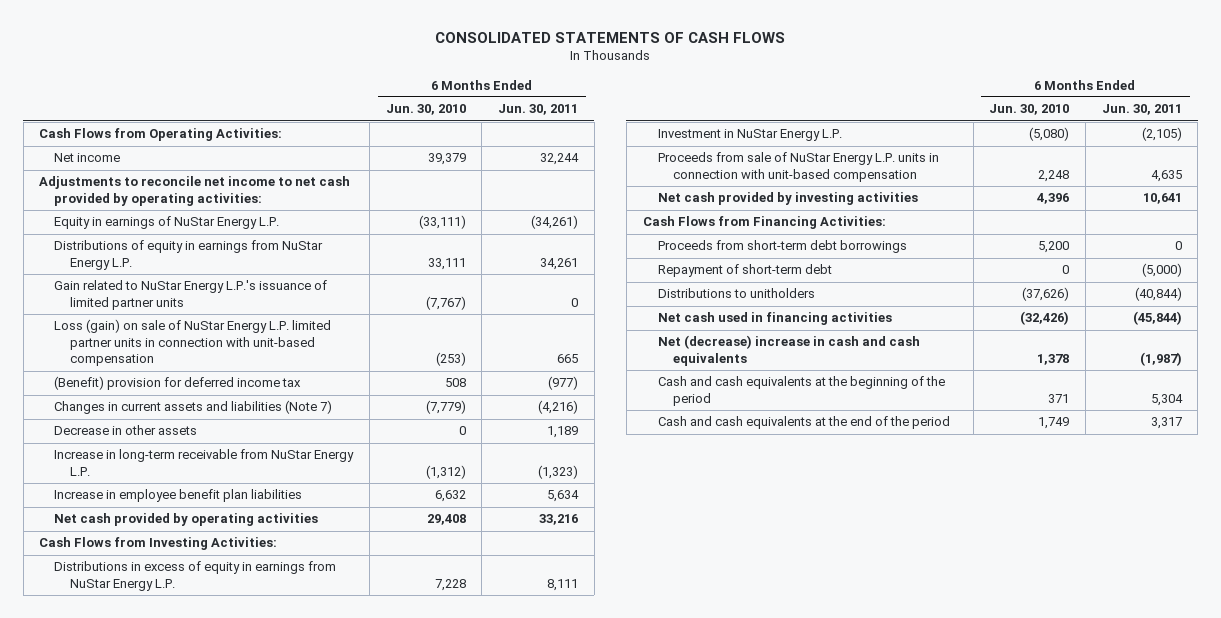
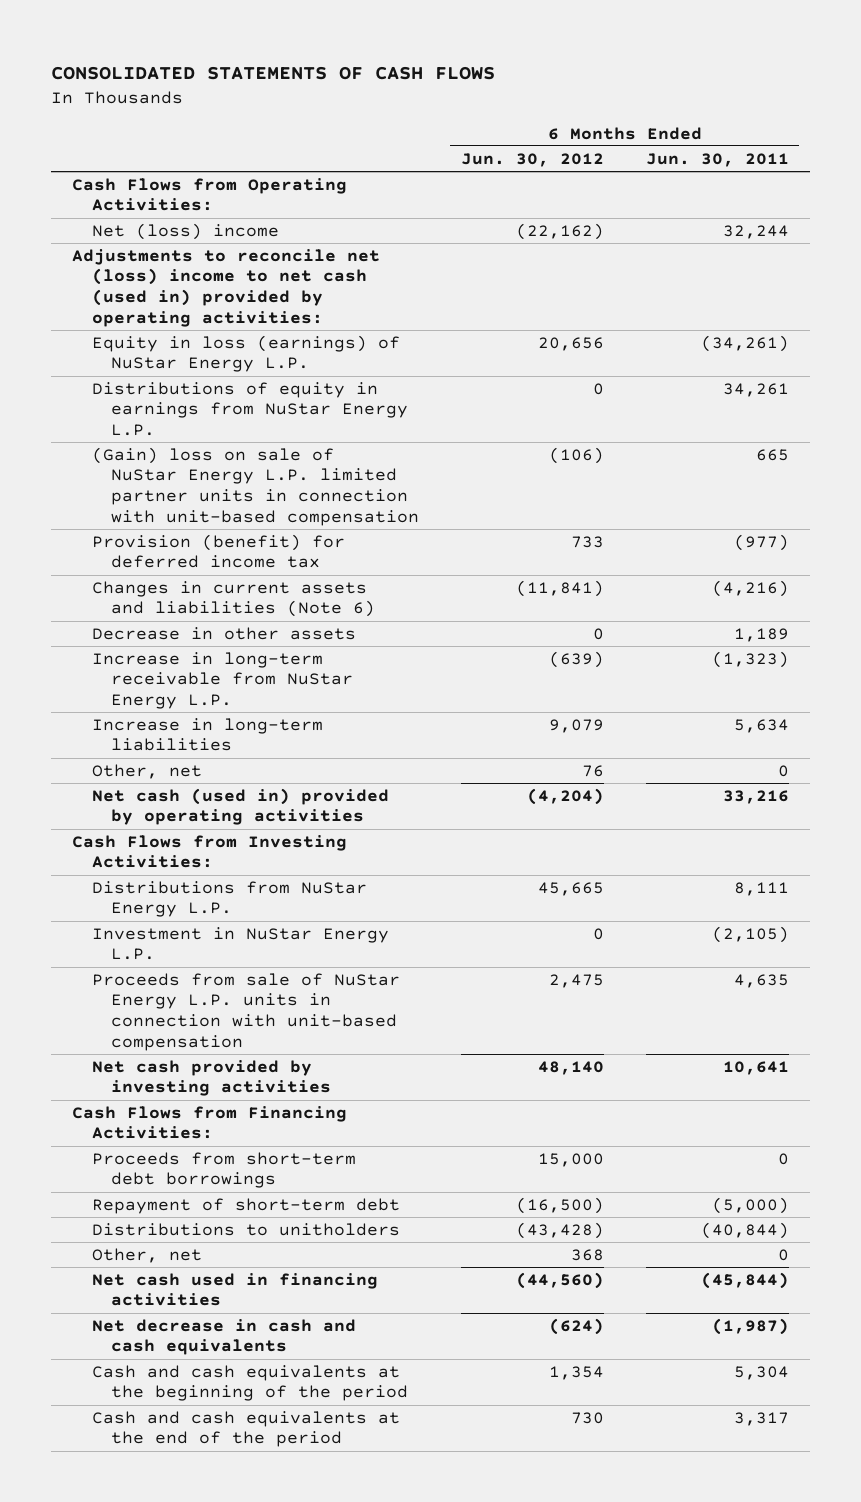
- | 6 Months Ended Jun. 30, 2010 | 6 Months Ended Jun. 30, 2011
+ | 6 Months Ended Jun. 30, 2012 | 6 Months Ended Jun. 30, 2011
- Net income | 39,379 | 32,244
- Adjustments to reconcile net income to net cash provided by operating activities:
- Equity in earnings of NuStar Energy L.P. | (33,111) | (34,261)
+ Net (loss) income | (22,162) | 32,244
+ Adjustments to reconcile net (loss) income to net cash (used in) provided by operating activities:
+ Equity in loss (earnings) of NuStar Energy L.P. | 20,656 | (34,261)
- Gain related to NuStar Energy L.P.'s issuance of limited partner units | (7,767) | 0
- Loss (gain) on sale of NuStar Energy L.P. limited partner units in connection with unit-based compensation | (253) | 665
- (Benefit) provision for deferred income tax | 508 | (977)
- Changes in current assets and liabilities (Note 7) | (7,779) | (4,216)
+ (Gain) loss on sale of NuStar Energy L.P. limited partner units in connection with unit-based compensation | (106) | 665
+ Provision (benefit) for deferred income tax | 733 | (977)
+ Changes in current assets and liabilities (Note 6) | (11,841) | (4,216)
- Increase in employee benefit plan liabilities | 6,632 | 5,634
- Net cash provided by operating activities | 29,408 | 33,216
+ Increase in long-term liabilities | 9,079 | 5,634
+ Other, net | 76 | 0
+ Net cash (used in) provided by operating activities | (4,204) | 33,216
- Distributions in excess of equity in earnings from NuStar Energy L.P. | 7,228 | 8,111
+ Distributions from NuStar Energy L.P. | 45,665 | 8,111
+ Other, net | 368 | 0
- Net (decrease) increase in cash and cash equivalents | 1,378 | (1,987)
+ Net decrease in cash and cash equivalents | (624) | (1,987)

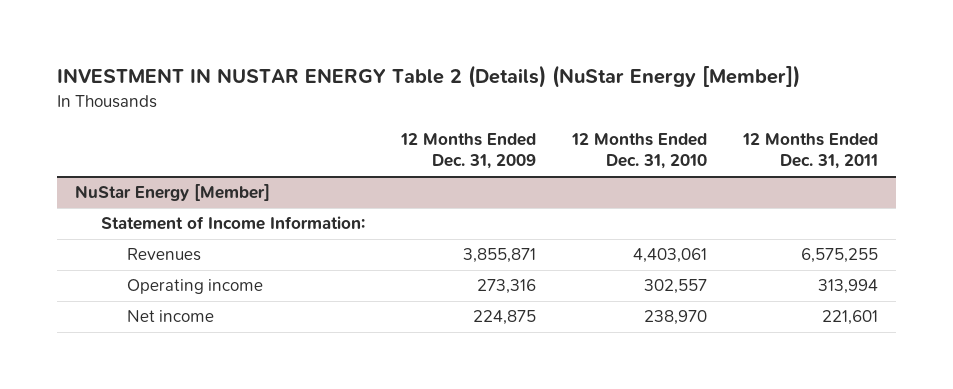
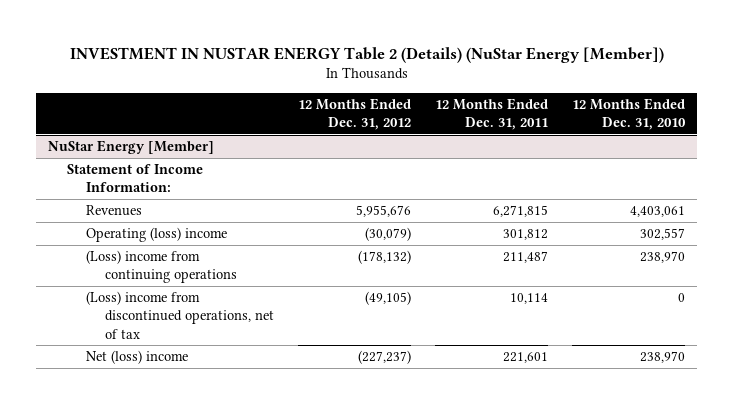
- | 12 Months Ended Dec. 31, 2009 | 12 Months Ended Dec. 31, 2010 | 12 Months Ended Dec. 31, 2011
+ | 12 Months Ended Dec. 31, 2012 | 12 Months Ended Dec. 31, 2011 | 12 Months Ended Dec. 31, 2010
@ NuStar Energy [Member]
- Revenues | 3,855,871 | 4,403,061 | 6,575,255
- Operating income | 273,316 | 302,557 | 313,994
- Net income | 224,875 | 238,970 | 221,601
+ Revenues | 5,955,676 | 6,271,815 | 4,403,061
+ Operating (loss) income | (30,079) | 301,812 | 302,557
+ (Loss) income from continuing operations | (178,132) | 211,487 | 238,970
+ (Loss) income from discontinued operations, net of tax | (49,105) | 10,114 | 0
+ Net (loss) income | (227,237) | 221,601 | 238,970

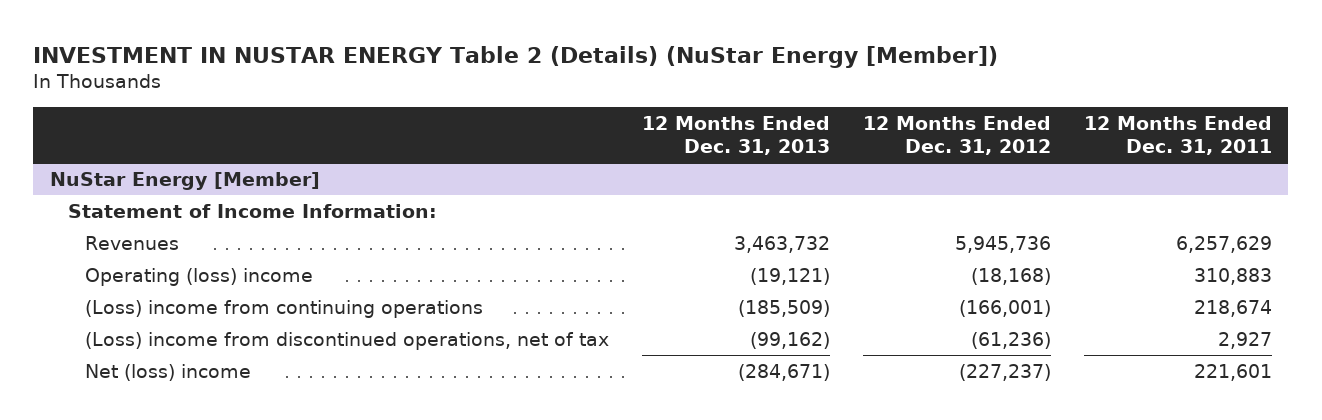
- | 12 Months Ended Dec. 31, 2012 | 12 Months Ended Dec. 31, 2011 | 12 Months Ended Dec. 31, 2010
+ | 12 Months Ended Dec. 31, 2013 | 12 Months Ended Dec. 31, 2012 | 12 Months Ended Dec. 31, 2011
@ NuStar Energy [Member]
- Revenues | 5,955,676 | 6,271,815 | 4,403,061
- Operating (loss) income | (30,079) | 301,812 | 302,557
- (Loss) income from continuing operations | (178,132) | 211,487 | 238,970
- (Loss) income from discontinued operations, net of tax | (49,105) | 10,114 | 0
+ Revenues | 3,463,732 | 5,945,736 | 6,257,629
+ Operating (loss) income | (19,121) | (18,168) | 310,883
+ (Loss) income from continuing operations | (185,509) | (166,001) | 218,674
+ (Loss) income from discontinued operations, net of tax | (99,162) | (61,236) | 2,927

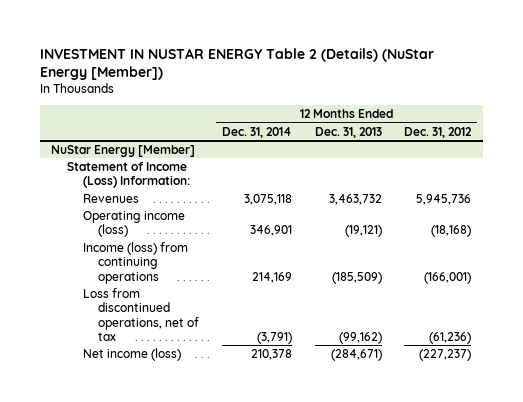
- | 12 Months Ended Dec. 31, 2013 | 12 Months Ended Dec. 31, 2012 | 12 Months Ended Dec. 31, 2011
+ | 12 Months Ended Dec. 31, 2014 | 12 Months Ended Dec. 31, 2013 | 12 Months Ended Dec. 31, 2012
@ NuStar Energy [Member]
- Statement of Income Information:
+ Statement of Income (Loss) Information:
- Operating (loss) income | (19,121) | (18,168) | 310,883
- (Loss) income from continuing operations | (185,509) | (166,001) | 218,674
- (Loss) income from discontinued operations, net of tax | (99,162) | (61,236) | 2,927
- Net (loss) income | (284,671) | (227,237) | 221,601
+ Operating income (loss) | 346,901 | (19,121) | (18,168)
+ Income (loss) from continuing operations | 214,169 | (185,509) | (166,001)
+ Loss from discontinued operations, net of tax | (3,791) | (99,162) | (61,236)
+ Net income (loss) | 210,378 | (284,671) | (227,237)

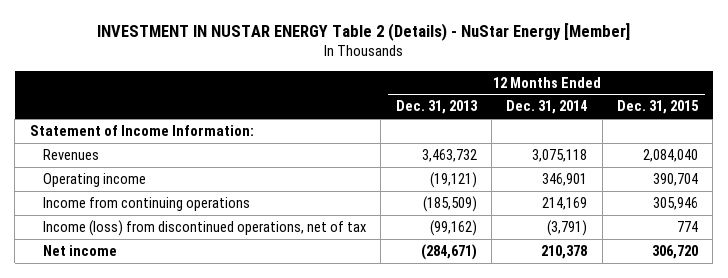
- INVESTMENT IN NUSTAR ENERGY Table 2 (Details) (NuStar Energy [Member])
+ INVESTMENT IN NUSTAR ENERGY Table 2 (Details) - NuStar Energy [Member]
- | 12 Months Ended Dec. 31, 2014 | 12 Months Ended Dec. 31, 2013 | 12 Months Ended Dec. 31, 2012
+ | 12 Months Ended Dec. 31, 2013 | 12 Months Ended Dec. 31, 2014 | 12 Months Ended Dec. 31, 2015
- NuStar Energy [Member]
- Statement of Income (Loss) Information:
+ Statement of Income Information:
- Operating income (loss) | 346,901 | (19,121) | (18,168)
- Income (loss) from continuing operations | 214,169 | (185,509) | (166,001)
- Loss from discontinued operations, net of tax | (3,791) | (99,162) | (61,236)
- Net income (loss) | 210,378 | (284,671) | (227,237)
+ Operating income | (19,121) | 346,901 | 390,704
+ Income from continuing operations | (185,509) | 214,169 | 305,946
+ Income (loss) from discontinued operations, net of tax | (99,162) | (3,791) | 774
+ Net income | (284,671) | 210,378 | 306,720

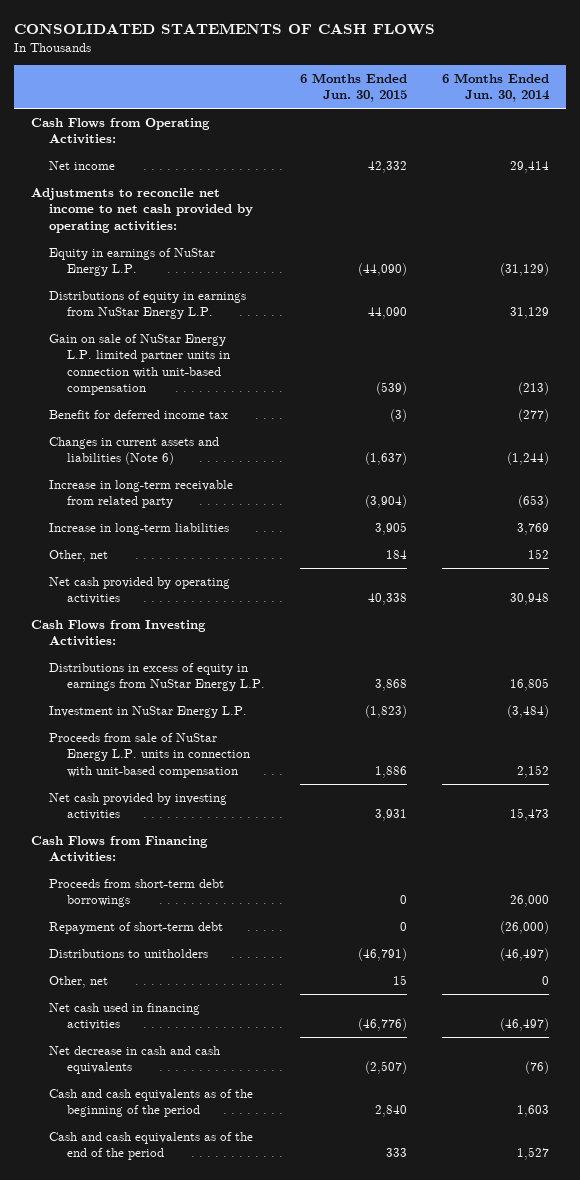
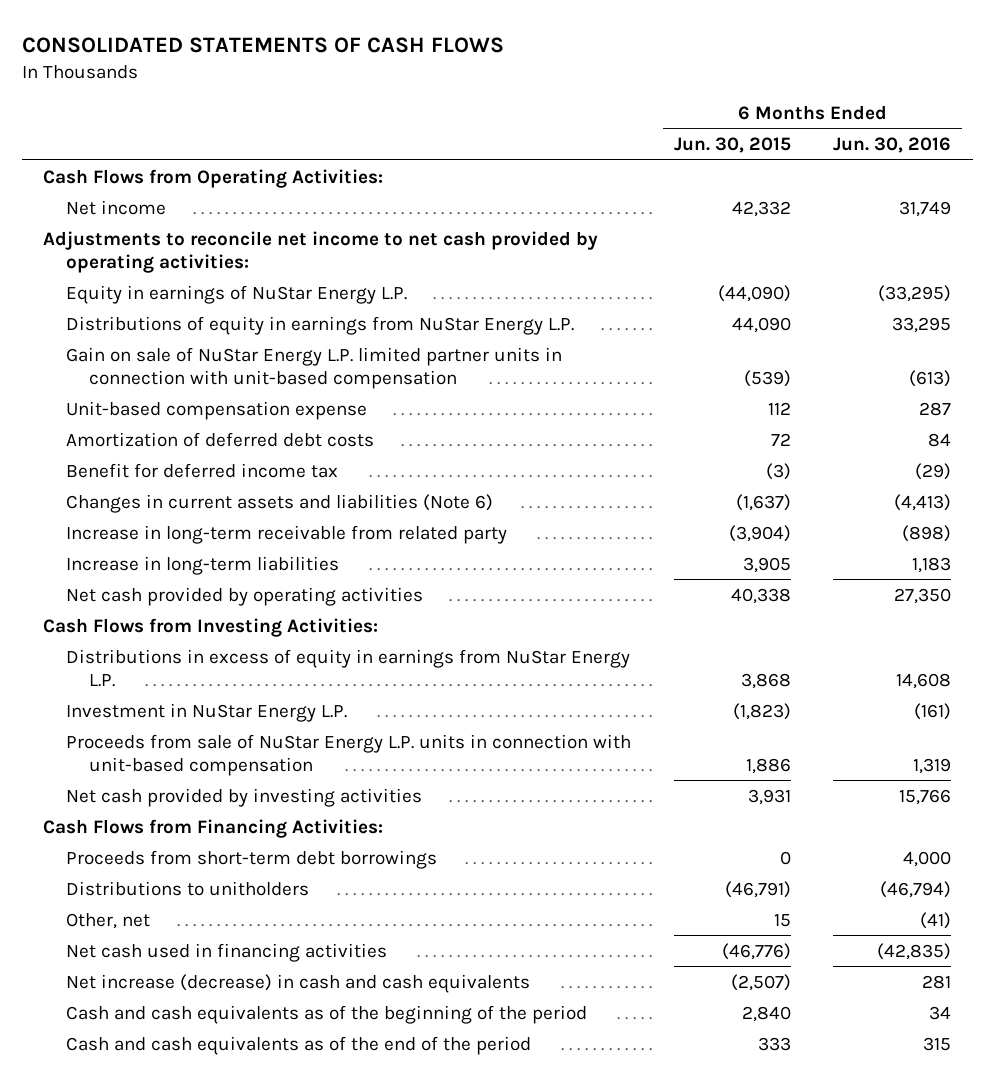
- | 6 Months Ended Jun. 30, 2015 | 6 Months Ended Jun. 30, 2014
+ | 6 Months Ended Jun. 30, 2015 | 6 Months Ended Jun. 30, 2016
+ Unit-based compensation expense | 112 | 287
+ Amortization of deferred debt costs | 72 | 84
- Other, net | 184 | 152
- Repayment of short-term debt | 0 | (26,000)
- Net decrease in cash and cash equivalents | (2,507) | (76)
+ Net increase (decrease) in cash and cash equivalents | (2,507) | 281

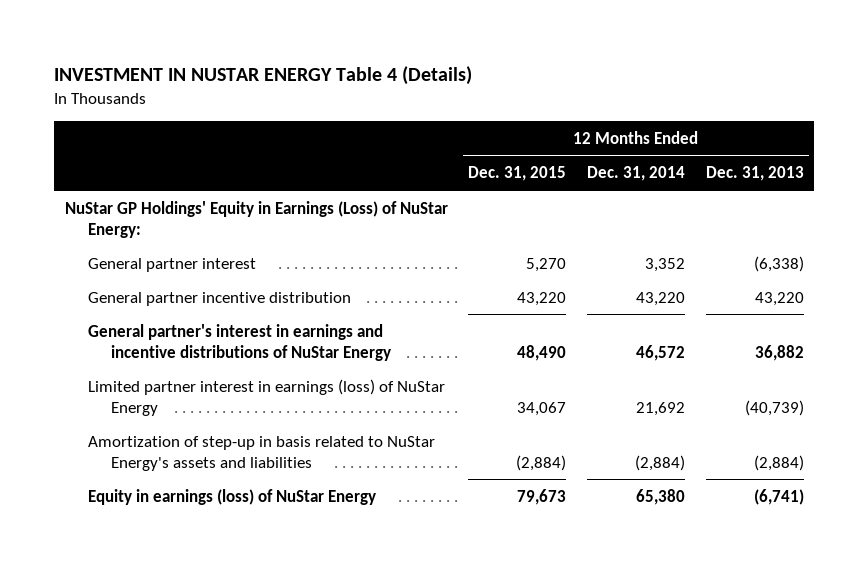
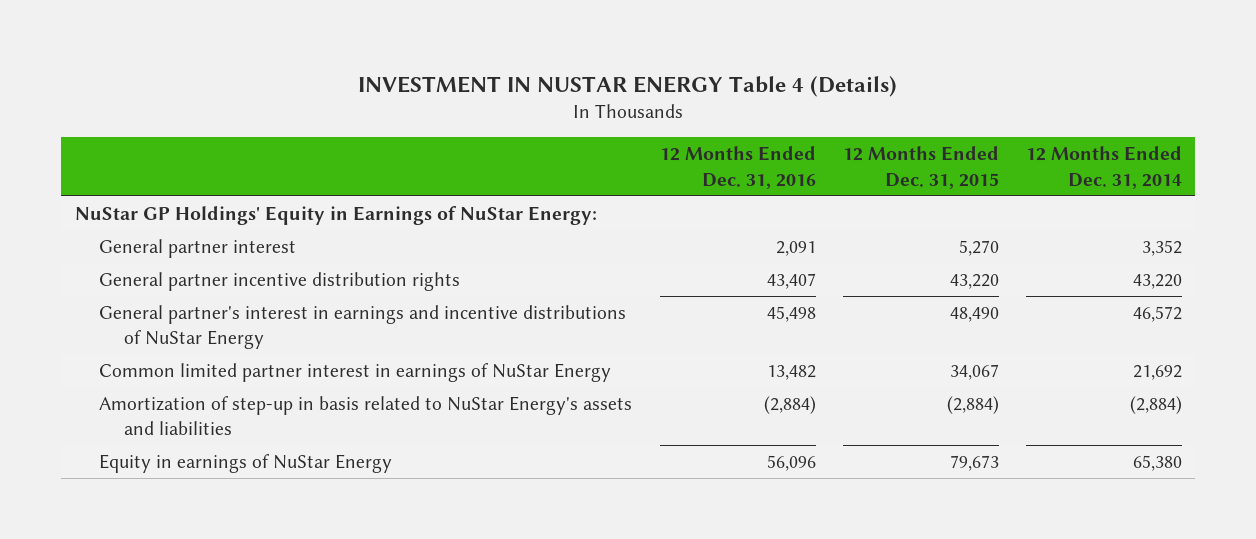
- | 12 Months Ended Dec. 31, 2015 | 12 Months Ended Dec. 31, 2014 | 12 Months Ended Dec. 31, 2013
+ | 12 Months Ended Dec. 31, 2016 | 12 Months Ended Dec. 31, 2015 | 12 Months Ended Dec. 31, 2014
- NuStar GP Holdings' Equity in Earnings (Loss) of NuStar Energy:
+ NuStar GP Holdings' Equity in Earnings of NuStar Energy:
- General partner incentive distribution | 43,220 | 43,220 | 43,220
+ General partner incentive distribution rights | 43,407 | 43,220 | 43,220
- Limited partner interest in earnings (loss) of NuStar Energy | 34,067 | 21,692 | (40,739)
+ Common limited partner interest in earnings of NuStar Energy | 13,482 | 34,067 | 21,692
- Equity in earnings (loss) of NuStar Energy | 79,673 | 65,380 | (6,741)
+ Equity in earnings of NuStar Energy | 56,096 | 79,673 | 65,380

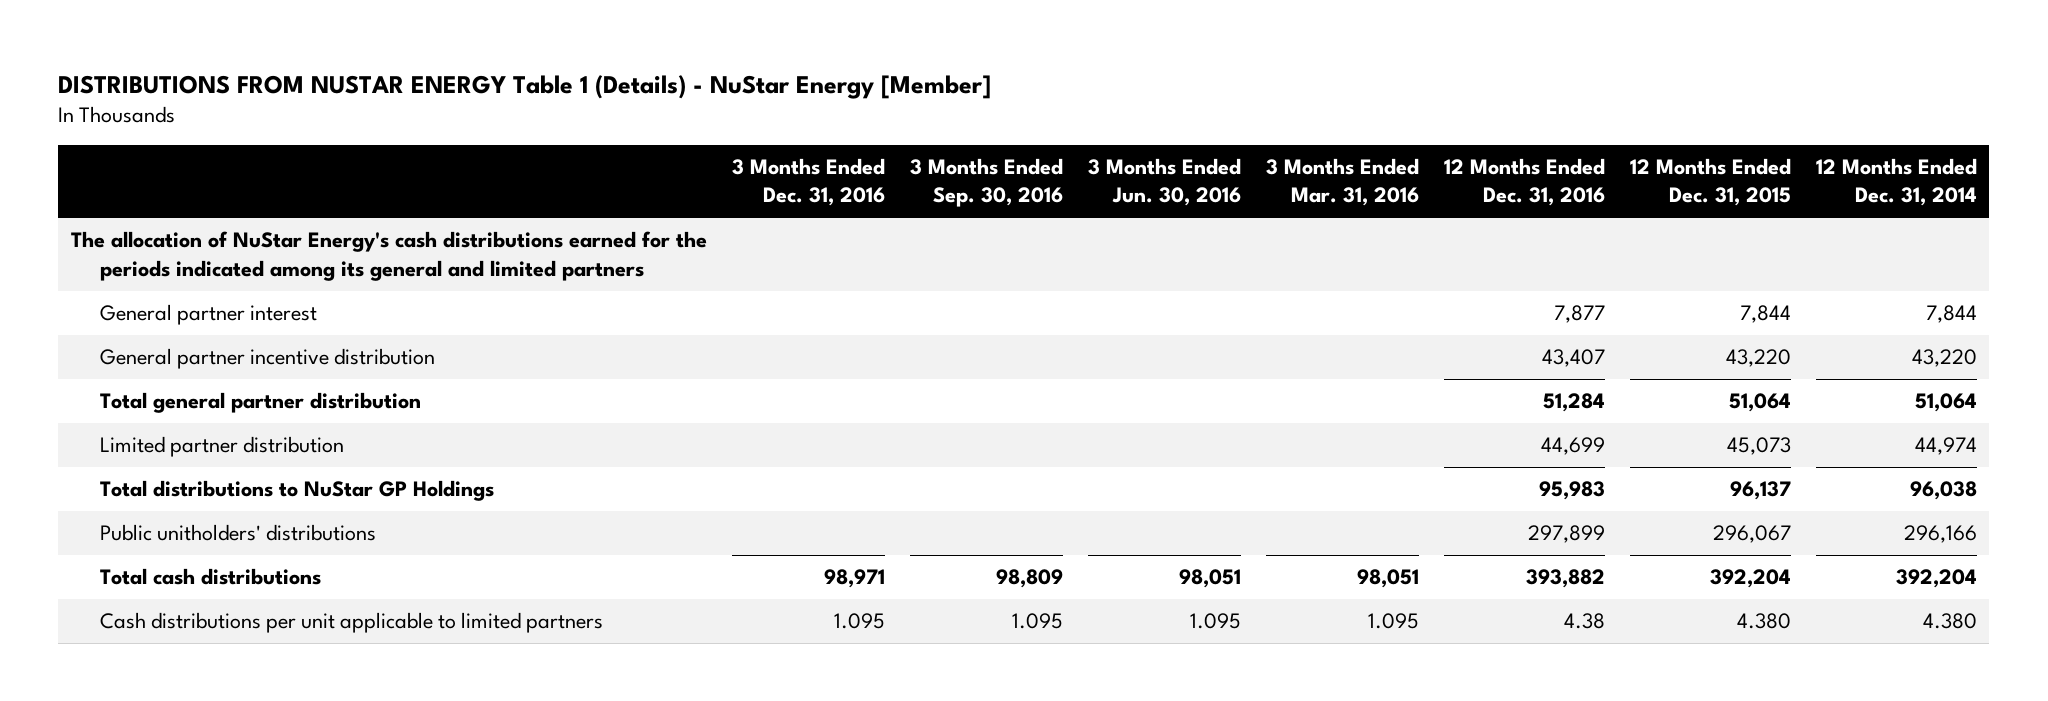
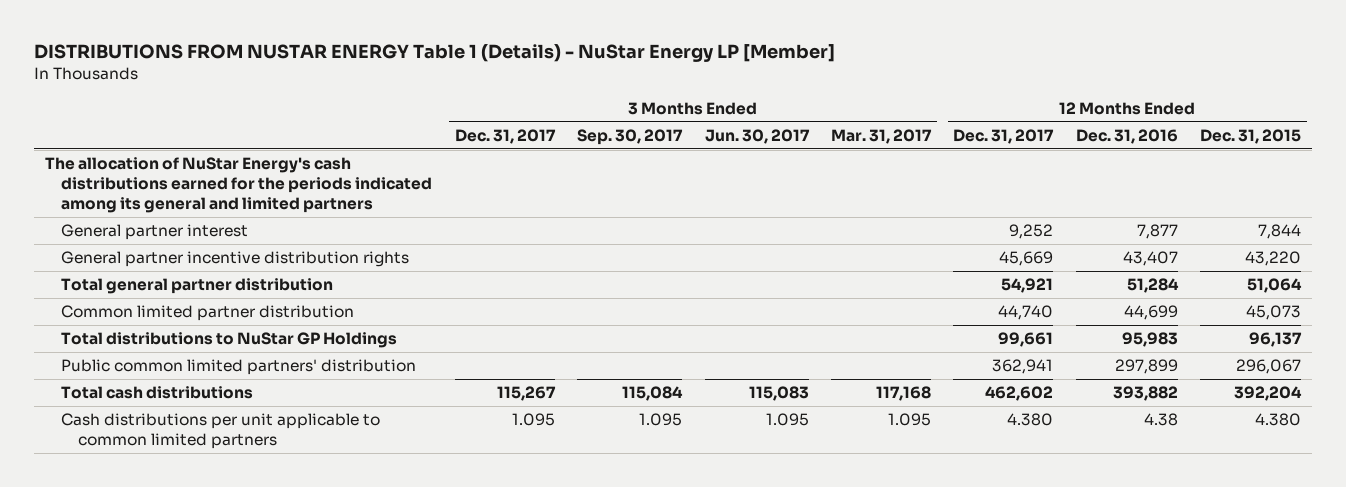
- DISTRIBUTIONS FROM NUSTAR ENERGY Table 1 (Details) - NuStar Energy [Member]
+ DISTRIBUTIONS FROM NUSTAR ENERGY Table 1 (Details) - NuStar Energy LP [Member]
- | 3 Months Ended Dec. 31, 2016 | 3 Months Ended Sep. 30, 2016 | 3 Months Ended Jun. 30, 2016 | 3 Months Ended Mar. 31, 2016 | 12 Months Ended Dec. 31, 2016 | 12 Months Ended Dec. 31, 2015 | 12 Months Ended Dec. 31, 2014
+ | 3 Months Ended Dec. 31, 2017 | 3 Months Ended Sep. 30, 2017 | 3 Months Ended Jun. 30, 2017 | 3 Months Ended Mar. 31, 2017 | 12 Months Ended Dec. 31, 2017 | 12 Months Ended Dec. 31, 2016 | 12 Months Ended Dec. 31, 2015
- General partner incentive distribution | | | | | 43,407 | 43,220 | 43,220
+ General partner incentive distribution rights | | | | | 45,669 | 43,407 | 43,220
- Limited partner distribution | | | | | 44,699 | 45,073 | 44,974
+ Common limited partner distribution | | | | | 44,740 | 44,699 | 45,073
- Public unitholders' distributions | | | | | 297,899 | 296,067 | 296,166
+ Public common limited partners' distribution | | | | | 362,941 | 297,899 | 296,067
- Cash distributions per unit applicable to limited partners | 1.095 | 1.095 | 1.095 | 1.095 | 4.38 | 4.380 | 4.380
+ Cash distributions per unit applicable to common limited partners | 1.095 | 1.095 | 1.095 | 1.095 | 4.380 | 4.38 | 4.380

